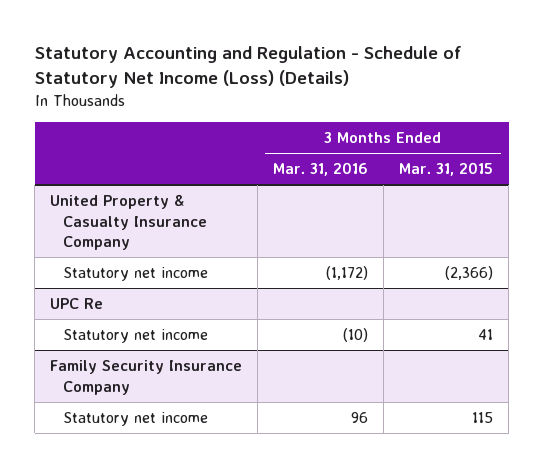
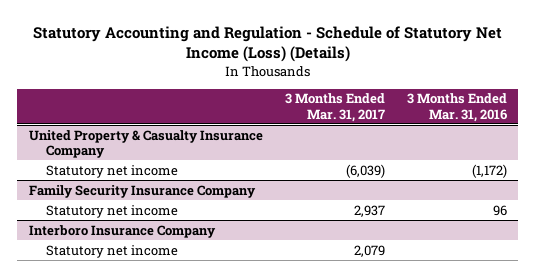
- | 3 Months Ended Mar. 31, 2016 | 3 Months Ended Mar. 31, 2015
+ | 3 Months Ended Mar. 31, 2017 | 3 Months Ended Mar. 31, 2016
- UPC Re
- Statutory net income | (10) | 41
+ Interboro Insurance Company
+ Statutory net income | 2,079 |

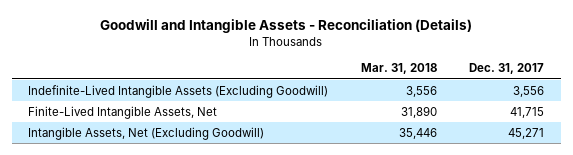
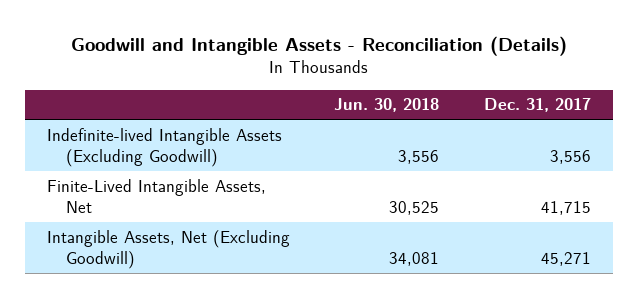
- | Mar. 31, 2018 | Dec. 31, 2017
+ | Jun. 30, 2018 | Dec. 31, 2017
- Indefinite-Lived Intangible Assets (Excluding Goodwill) | 3,556 | 3,556
+ Indefinite-lived Intangible Assets (Excluding Goodwill) | 3,556 | 3,556

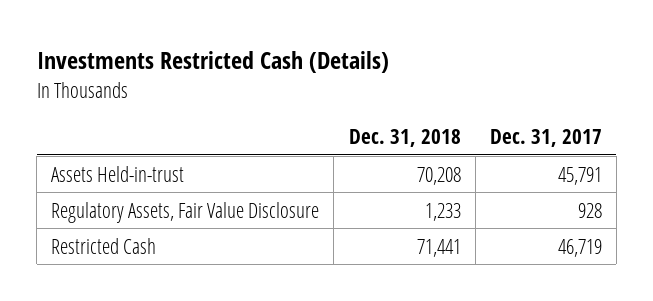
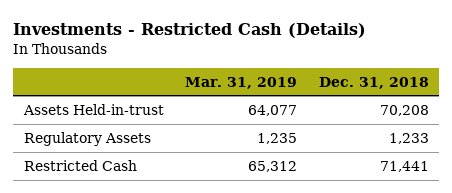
- Investments Restricted Cash (Details)
+ Investments - Restricted Cash (Details)
- | Dec. 31, 2018 | Dec. 31, 2017
+ | Mar. 31, 2019 | Dec. 31, 2018
- Regulatory Assets, Fair Value Disclosure | 1,233 | 928
+ Regulatory Assets | 1,235 | 1,233

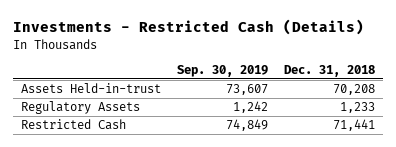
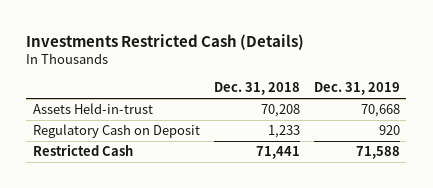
- Investments - Restricted Cash (Details)
+ Investments Restricted Cash (Details)
- | Sep. 30, 2019 | Dec. 31, 2018
+ | Dec. 31, 2018 | Dec. 31, 2019
- Regulatory Assets | 1,242 | 1,233
+ Regulatory Cash on Deposit | 1,233 | 920

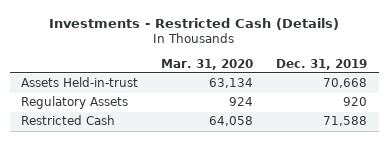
- Investments Restricted Cash (Details)
+ Investments - Restricted Cash (Details)
- | Dec. 31, 2018 | Dec. 31, 2019
+ | Mar. 31, 2020 | Dec. 31, 2019
- Regulatory Cash on Deposit | 1,233 | 920
+ Regulatory Assets | 924 | 920

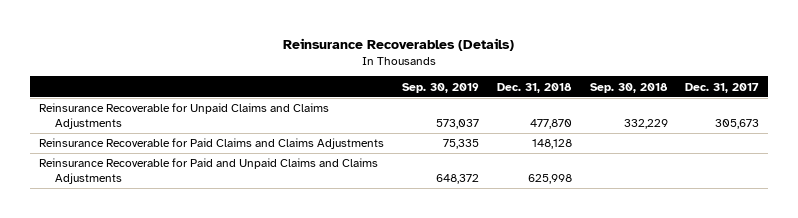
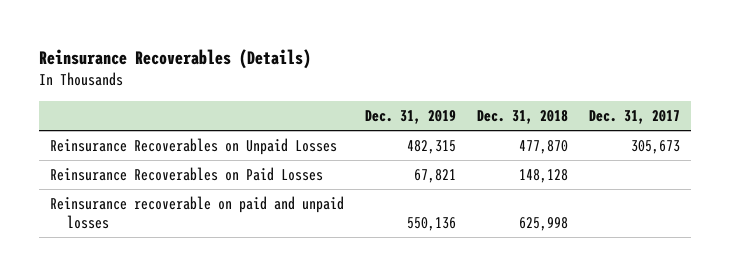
- | Sep. 30, 2019 | Dec. 31, 2018 | Sep. 30, 2018 | Dec. 31, 2017
+ | Dec. 31, 2019 | Dec. 31, 2018 | Dec. 31, 2017
- Reinsurance Recoverable for Unpaid Claims and Claims Adjustments | 573,037 | 477,870 | 332,229 | 305,673
- Reinsurance Recoverable for Paid Claims and Claims Adjustments | 75,335 | 148,128 | |
- Reinsurance Recoverable for Paid and Unpaid Claims and Claims Adjustments | 648,372 | 625,998 | |
+ Reinsurance Recoverables on Unpaid Losses | 482,315 | 477,870 | 305,673
+ Reinsurance Recoverables on Paid Losses | 67,821 | 148,128 |
+ Reinsurance recoverable on paid and unpaid losses | 550,136 | 625,998 |

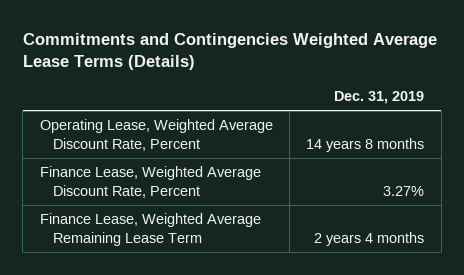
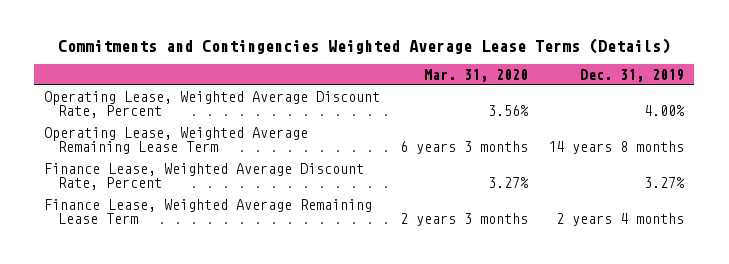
- | Dec. 31, 2019
+ | Mar. 31, 2020 | Dec. 31, 2019
- Operating Lease, Weighted Average Discount Rate, Percent | 14 years 8 months
+ Operating Lease, Weighted Average Discount Rate, Percent | 3.56% | 4.00%
+ Operating Lease, Weighted Average Remaining Lease Term | 6 years 3 months | 14 years 8 months

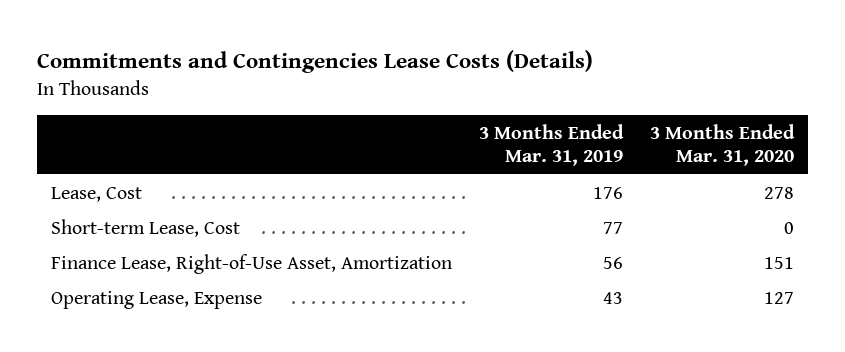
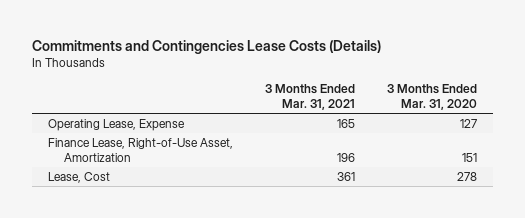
- | 3 Months Ended Mar. 31, 2019 | 3 Months Ended Mar. 31, 2020
+ | 3 Months Ended Mar. 31, 2021 | 3 Months Ended Mar. 31, 2020
- Short-term Lease, Cost | 77 | 0
moved down: Finance Lease, Right-of-Use Asset, Amortization | 196 | 151
moved down: Lease, Cost | 361 | 278

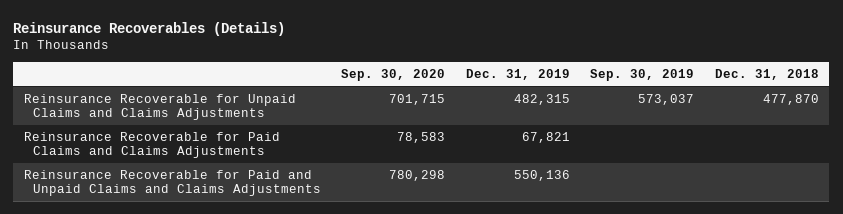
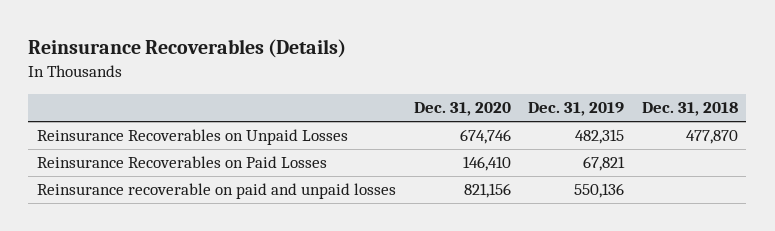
- | Sep. 30, 2020 | Dec. 31, 2019 | Sep. 30, 2019 | Dec. 31, 2018
+ | Dec. 31, 2020 | Dec. 31, 2019 | Dec. 31, 2018
- Reinsurance Recoverable for Unpaid Claims and Claims Adjustments | 701,715 | 482,315 | 573,037 | 477,870
- Reinsurance Recoverable for Paid Claims and Claims Adjustments | 78,583 | 67,821 | |
- Reinsurance Recoverable for Paid and Unpaid Claims and Claims Adjustments | 780,298 | 550,136 | |
+ Reinsurance Recoverables on Unpaid Losses | 674,746 | 482,315 | 477,870
+ Reinsurance Recoverables on Paid Losses | 146,410 | 67,821 |
+ Reinsurance recoverable on paid and unpaid losses | 821,156 | 550,136 |

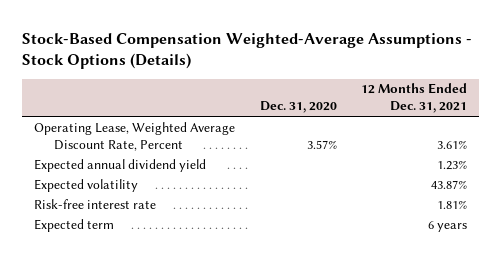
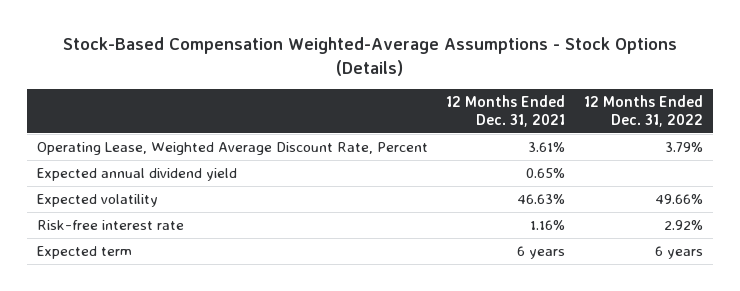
- | Dec. 31, 2020 | 12 Months Ended Dec. 31, 2021
+ | 12 Months Ended Dec. 31, 2021 | 12 Months Ended Dec. 31, 2022
- Expected annual dividend yield | | 1.23%
- Expected volatility | | 43.87%
- Risk-free interest rate | | 1.81%
+ Expected annual dividend yield | 0.65% |
+ Expected volatility | 46.63% | 49.66%
+ Risk-free interest rate | 1.16% | 2.92%

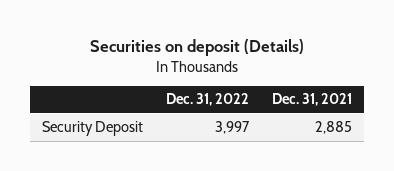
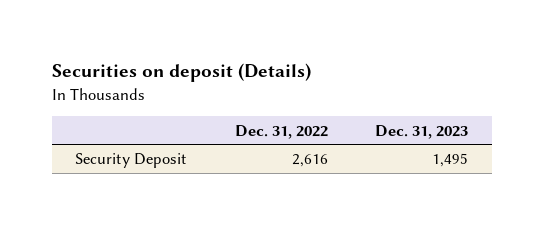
- | Dec. 31, 2022 | Dec. 31, 2021
+ | Dec. 31, 2022 | Dec. 31, 2023
- Security Deposit | 3,997 | 2,885
+ Security Deposit | 2,616 | 1,495

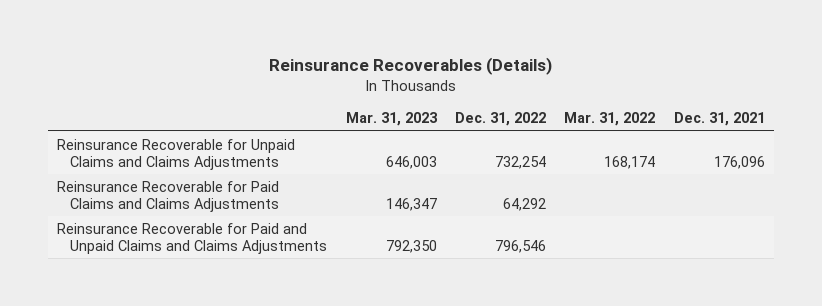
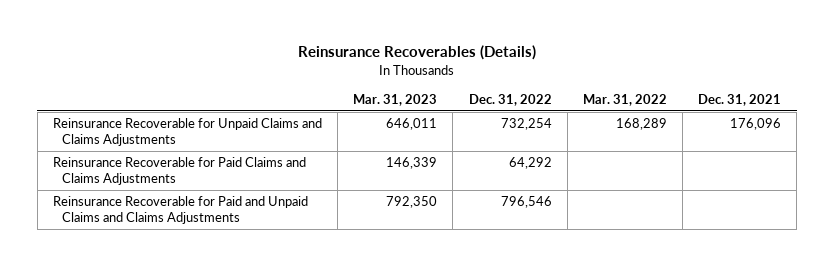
- Reinsurance Recoverable for Unpaid Claims and Claims Adjustments | 646,003 | 732,254 | 168,174 | 176,096
- Reinsurance Recoverable for Paid Claims and Claims Adjustments | 146,347 | 64,292 | |
+ Reinsurance Recoverable for Unpaid Claims and Claims Adjustments | 646,011 | 732,254 | 168,289 | 176,096
+ Reinsurance Recoverable for Paid Claims and Claims Adjustments | 146,339 | 64,292 | |

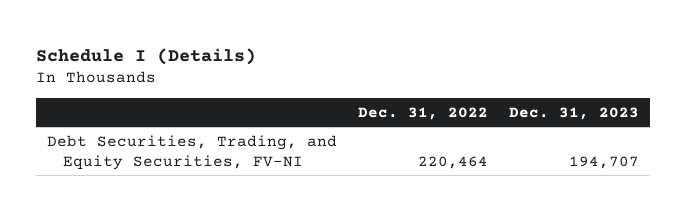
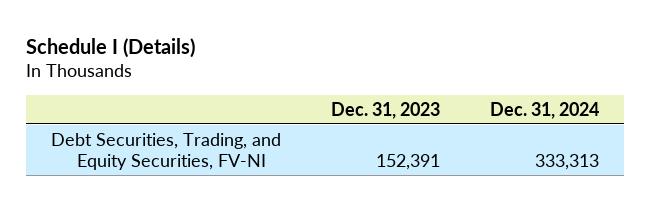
- | Dec. 31, 2022 | Dec. 31, 2023
+ | Dec. 31, 2023 | Dec. 31, 2024
- Debt Securities, Trading, and Equity Securities, FV-NI | 220,464 | 194,707
+ Debt Securities, Trading, and Equity Securities, FV-NI | 152,391 | 333,313

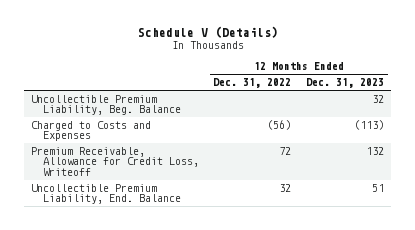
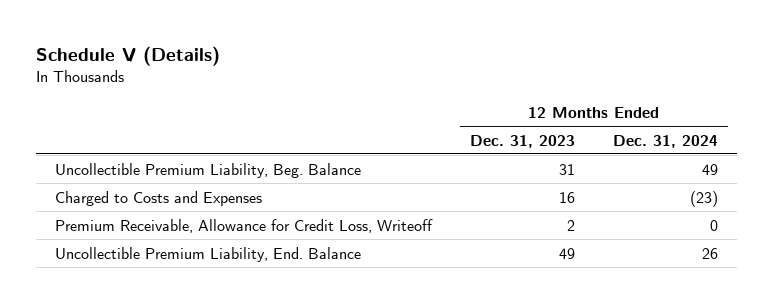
- | 12 Months Ended Dec. 31, 2022 | 12 Months Ended Dec. 31, 2023
+ | 12 Months Ended Dec. 31, 2023 | 12 Months Ended Dec. 31, 2024
- Uncollectible Premium Liability, Beg. Balance | | 32
- Charged to Costs and Expenses | (56) | (113)
- Premium Receivable, Allowance for Credit Loss, Writeoff | 72 | 132
- Uncollectible Premium Liability, End. Balance | 32 | 51
+ Uncollectible Premium Liability, Beg. Balance | 31 | 49
+ Charged to Costs and Expenses | 16 | (23)
+ Premium Receivable, Allowance for Credit Loss, Writeoff | 2 | 0
+ Uncollectible Premium Liability, End. Balance | 49 | 26

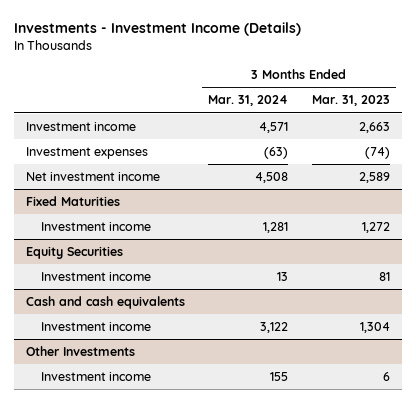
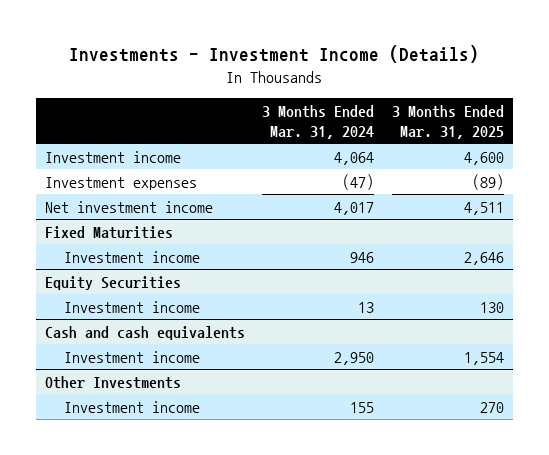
- | 3 Months Ended Mar. 31, 2024 | 3 Months Ended Mar. 31, 2023
+ | 3 Months Ended Mar. 31, 2024 | 3 Months Ended Mar. 31, 2025
- Investment income | 4,571 | 2,663
- Investment expenses | (63) | (74)
- Net investment income | 4,508 | 2,589
+ Investment income | 4,064 | 4,600
+ Investment expenses | (47) | (89)
+ Net investment income | 4,017 | 4,511
@ Fixed Maturities
- Investment income | 1,281 | 1,272
+ Investment income | 946 | 2,646
@ Cash and cash equivalents
- Investment income | 3,122 | 1,304
+ Investment income | 2,950 | 1,554

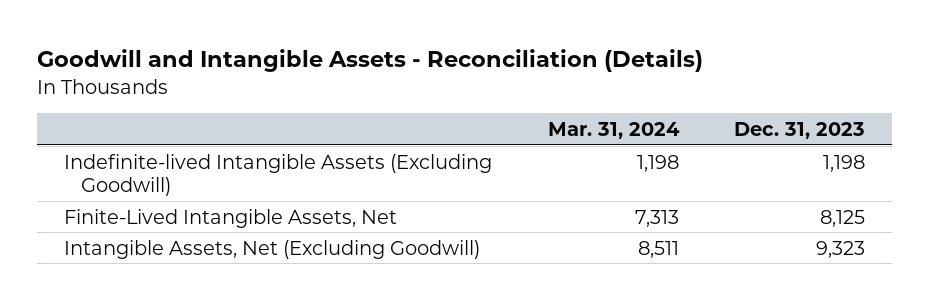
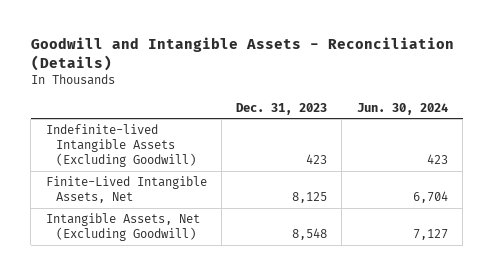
- | Mar. 31, 2024 | Dec. 31, 2023
+ | Dec. 31, 2023 | Jun. 30, 2024
- Indefinite-lived Intangible Assets (Excluding Goodwill) | 1,198 | 1,198
+ Indefinite-lived Intangible Assets (Excluding Goodwill) | 423 | 423
- Intangible Assets, Net (Excluding Goodwill) | 8,511 | 9,323
+ Intangible Assets, Net (Excluding Goodwill) | 8,548 | 7,127

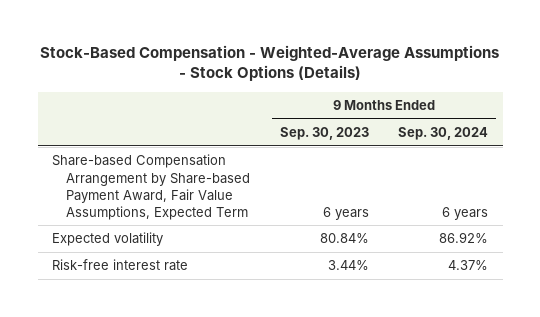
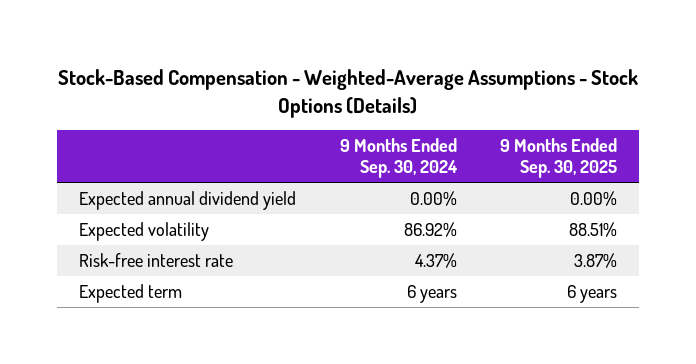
- | 9 Months Ended Sep. 30, 2023 | 9 Months Ended Sep. 30, 2024
+ | 9 Months Ended Sep. 30, 2024 | 9 Months Ended Sep. 30, 2025
- Share-based Compensation Arrangement by Share-based Payment Award, Fair Value Assumptions, Expected Term | 6 years | 6 years
+ Expected annual dividend yield | 0.00% | 0.00%
+ Expected term | 6 years | 6 years

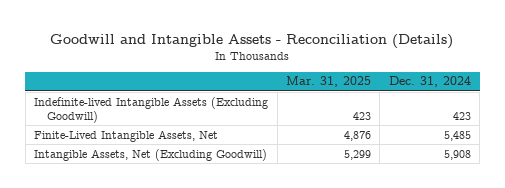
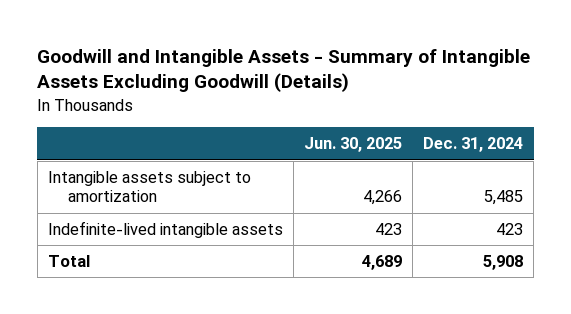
- Goodwill and Intangible Assets - Reconciliation (Details)
+ Goodwill and Intangible Assets - Summary of Intangible Assets Excluding Goodwill (Details)
- | Mar. 31, 2025 | Dec. 31, 2024
+ | Jun. 30, 2025 | Dec. 31, 2024
- Indefinite-lived Intangible Assets (Excluding Goodwill) | 423 | 423
- Finite-Lived Intangible Assets, Net | 4,876 | 5,485
- Intangible Assets, Net (Excluding Goodwill) | 5,299 | 5,908
+ Intangible assets subject to amortization | 4,266 | 5,485
+ Indefinite-lived intangible assets | 423 | 423
+ Total | 4,689 | 5,908

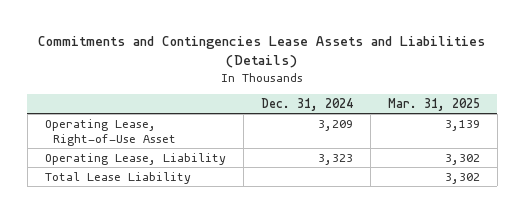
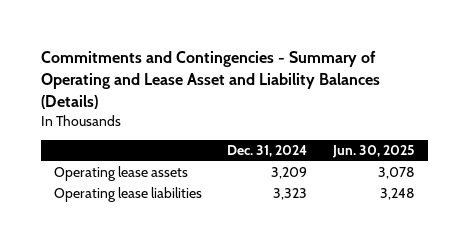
- Commitments and Contingencies Lease Assets and Liabilities (Details)
+ Commitments and Contingencies - Summary of Operating and Lease Asset and Liability Balances (Details)
- | Dec. 31, 2024 | Mar. 31, 2025
+ | Dec. 31, 2024 | Jun. 30, 2025
- Operating Lease, Right-of-Use Asset | 3,209 | 3,139
- Operating Lease, Liability | 3,323 | 3,302
- Total Lease Liability | | 3,302
+ Operating lease assets | 3,209 | 3,078
+ Operating lease liabilities | 3,323 | 3,248

